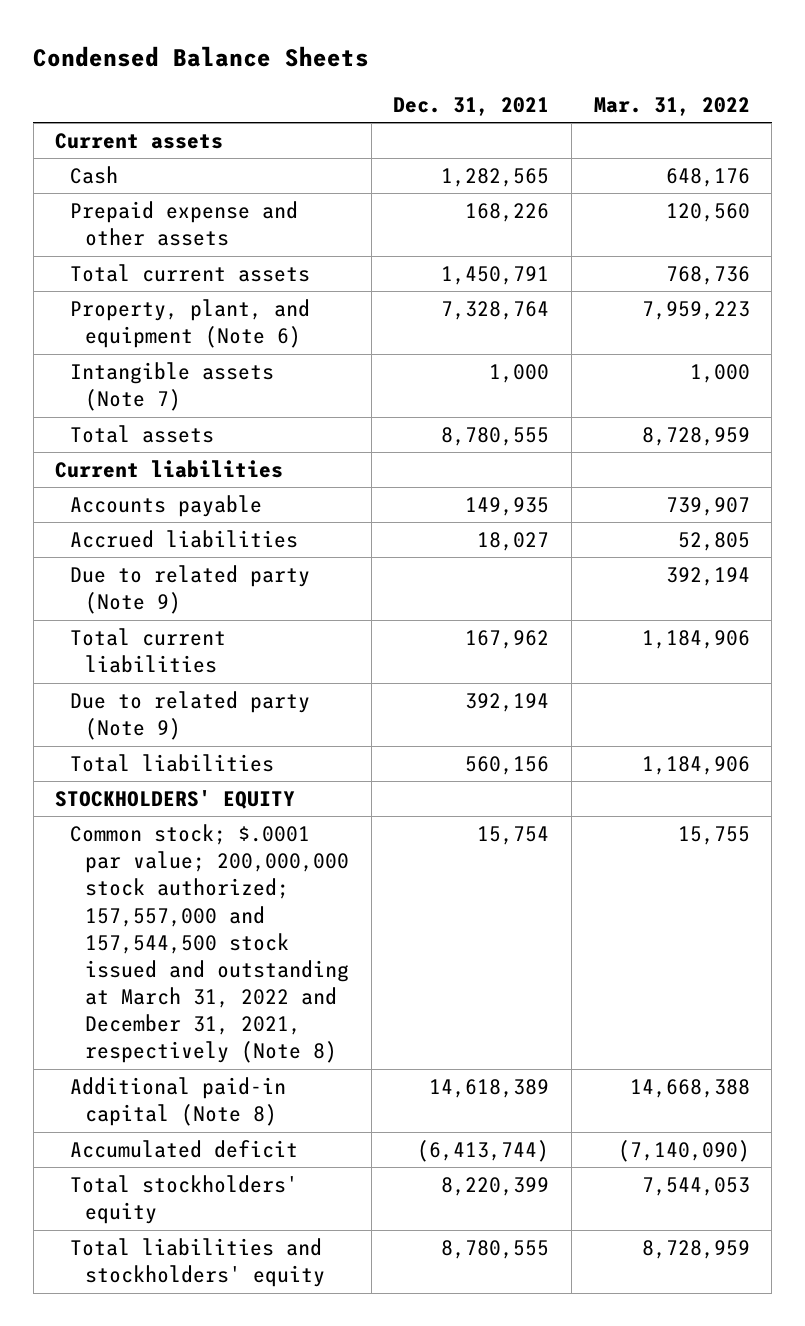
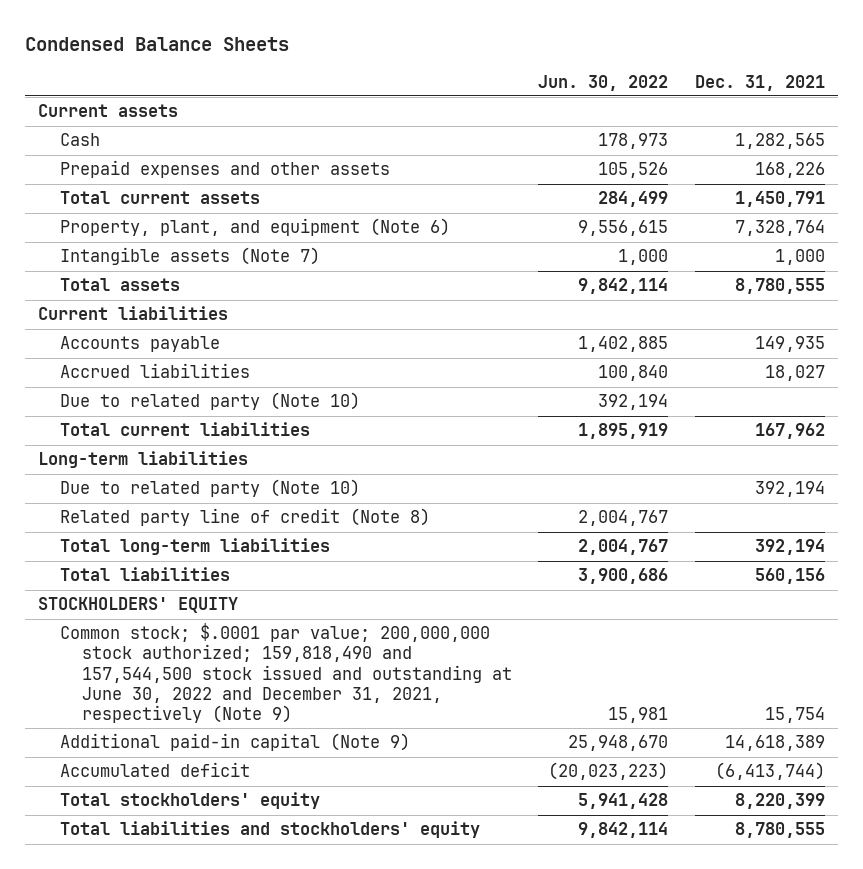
- | Dec. 31, 2021 | Mar. 31, 2022
+ | Jun. 30, 2022 | Dec. 31, 2021
- Prepaid expense and other assets | 168,226 | 120,560
+ Prepaid expenses and other assets | 105,526 | 168,226
- Due to related party (Note 9) | | 392,194
+ Due to related party (Note 10) | 392,194 |
- Due to related party (Note 9) | 392,194 |
+ Long-term liabilities
+ Due to related party (Note 10) | | 392,194
+ Related party line of credit (Note 8) | 2,004,767 |
+ Total long-term liabilities | 2,004,767 | 392,194
- Common stock; $.0001 par value; 200,000,000 stock authorized; 157,557,000 and 157,544,500 stock issued and outstanding at March 31, 2022 and December 31, 2021, respectively (Note 8) | 15,754 | 15,755
- Additional paid-in capital (Note 8) | 14,618,389 | 14,668,388
+ Common stock; $.0001 par value; 200,000,000 stock authorized; 159,818,490 and 157,544,500 stock issued and outstanding at June 30, 2022 and December 31, 2021, respectively (Note 9) | 15,981 | 15,754
+ Additional paid-in capital (Note 9) | 25,948,670 | 14,618,389

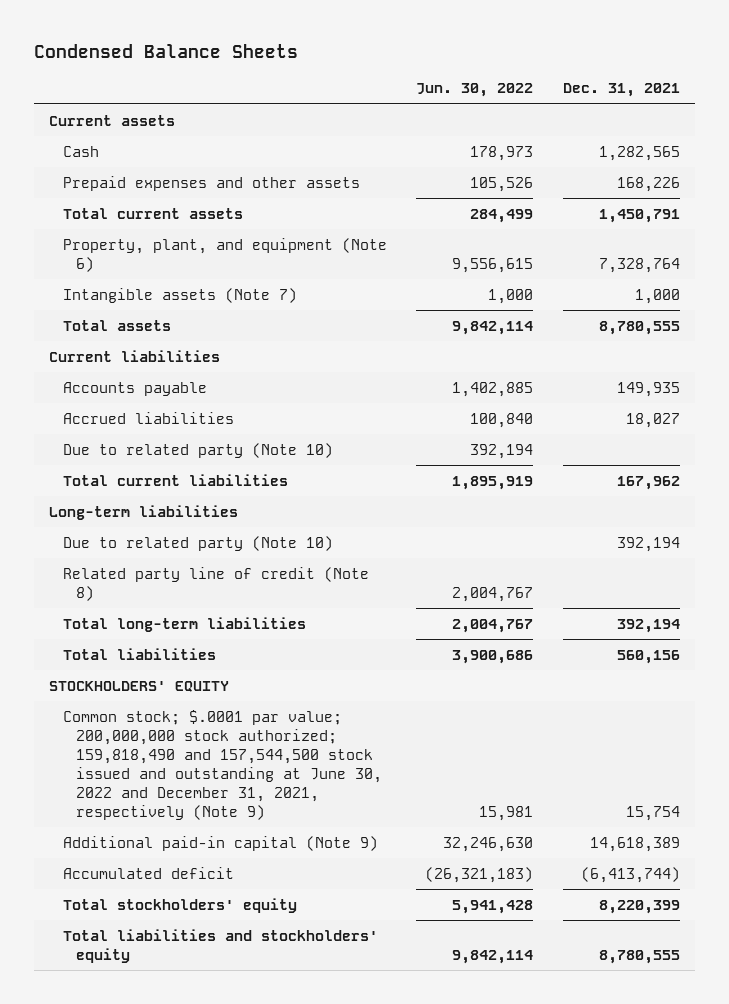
- Additional paid-in capital (Note 9) | 25,948,670 | 14,618,389
- Accumulated deficit | (20,023,223) | (6,413,744)
+ Additional paid-in capital (Note 9) | 32,246,630 | 14,618,389
+ Accumulated deficit | (26,321,183) | (6,413,744)

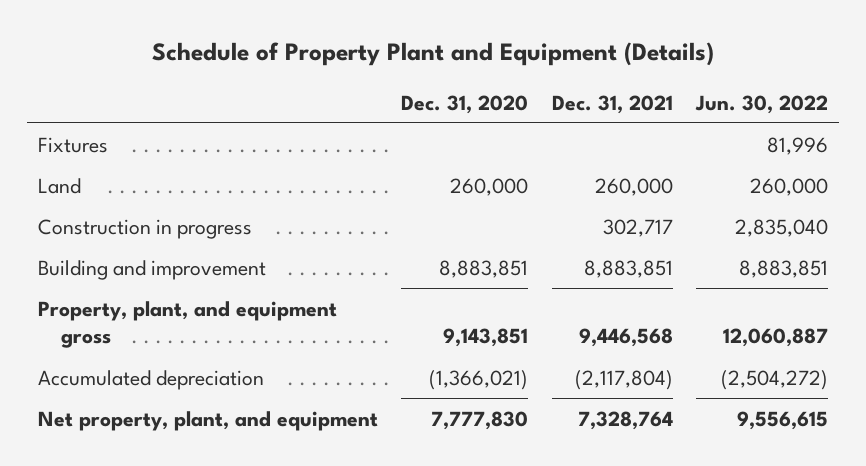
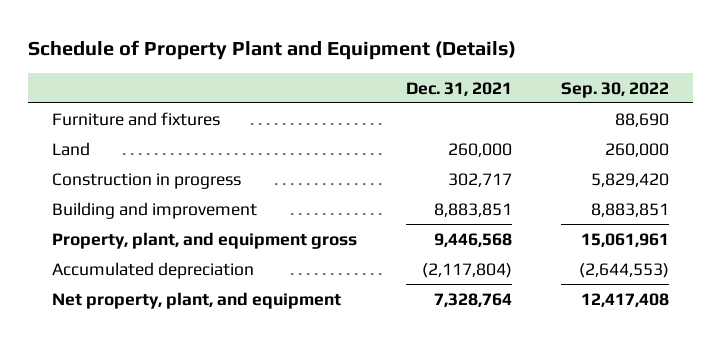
- | Dec. 31, 2020 | Dec. 31, 2021 | Jun. 30, 2022
+ | Dec. 31, 2021 | Sep. 30, 2022
- Fixtures | | | 81,996
+ Furniture and fixtures | | 88,690

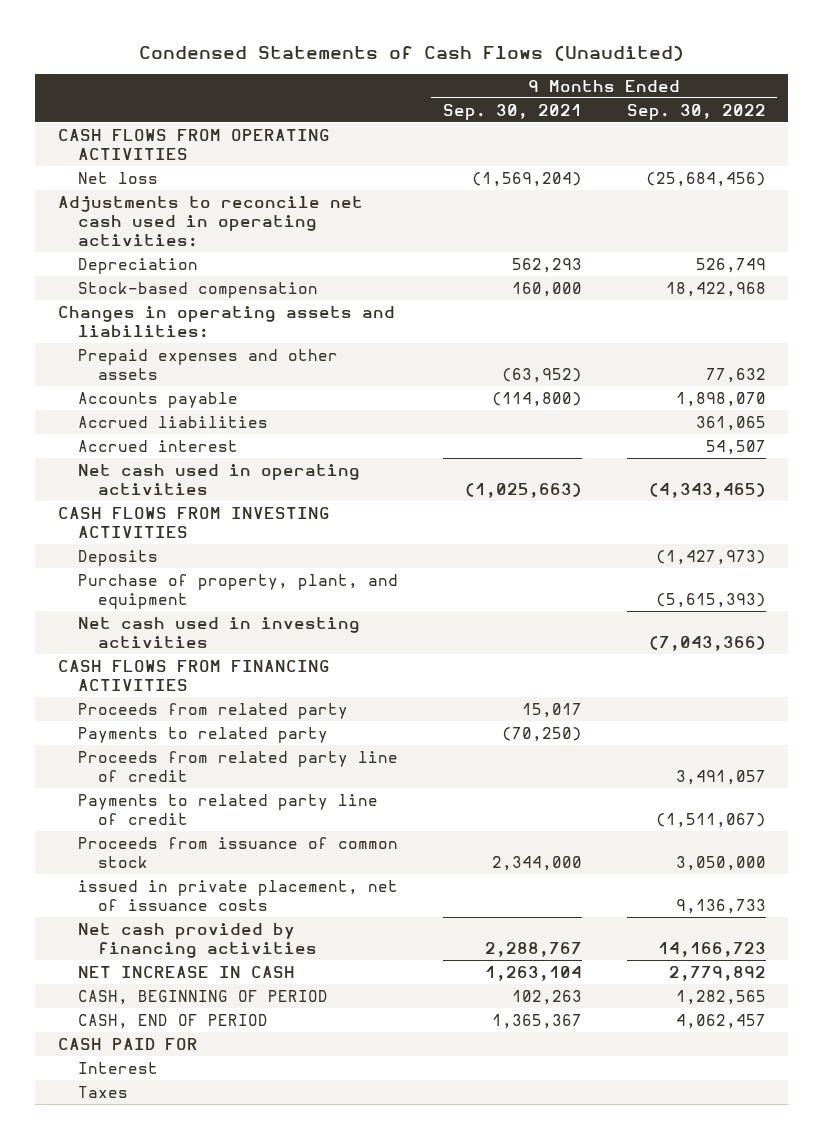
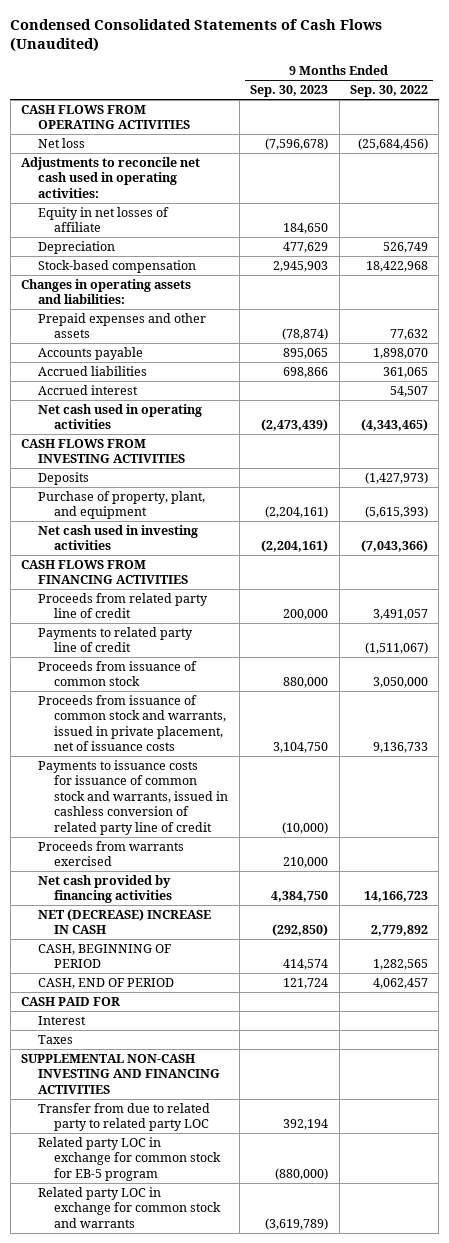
- Condensed Statements of Cash Flows (Unaudited)
+ Condensed Consolidated Statements of Cash Flows (Unaudited)
- | 9 Months Ended Sep. 30, 2021 | 9 Months Ended Sep. 30, 2022
+ | 9 Months Ended Sep. 30, 2023 | 9 Months Ended Sep. 30, 2022
+ Equity in net losses of affiliate | 184,650 |
- Proceeds from related party | 15,017 |
- Payments to related party | (70,250) |
- issued in private placement, net of issuance costs | | 9,136,733
+ Proceeds from issuance of common stock and warrants, issued in private placement, net of issuance costs | 3,104,750 | 9,136,733
+ Payments to issuance costs for issuance of common stock and warrants, issued in cashless conversion of related party line of credit | (10,000) |
+ Proceeds from warrants exercised | 210,000 |
- NET INCREASE IN CASH | 1,263,104 | 2,779,892
+ NET (DECREASE) INCREASE IN CASH | (292,850) | 2,779,892
+ SUPPLEMENTAL NON-CASH INVESTING AND FINANCING ACTIVITIES
+ Transfer from due to related party to related party LOC | 392,194 |
+ Related party LOC in exchange for common stock for EB-5 program | (880,000) |
+ Related party LOC in exchange for common stock and warrants | (3,619,789) |

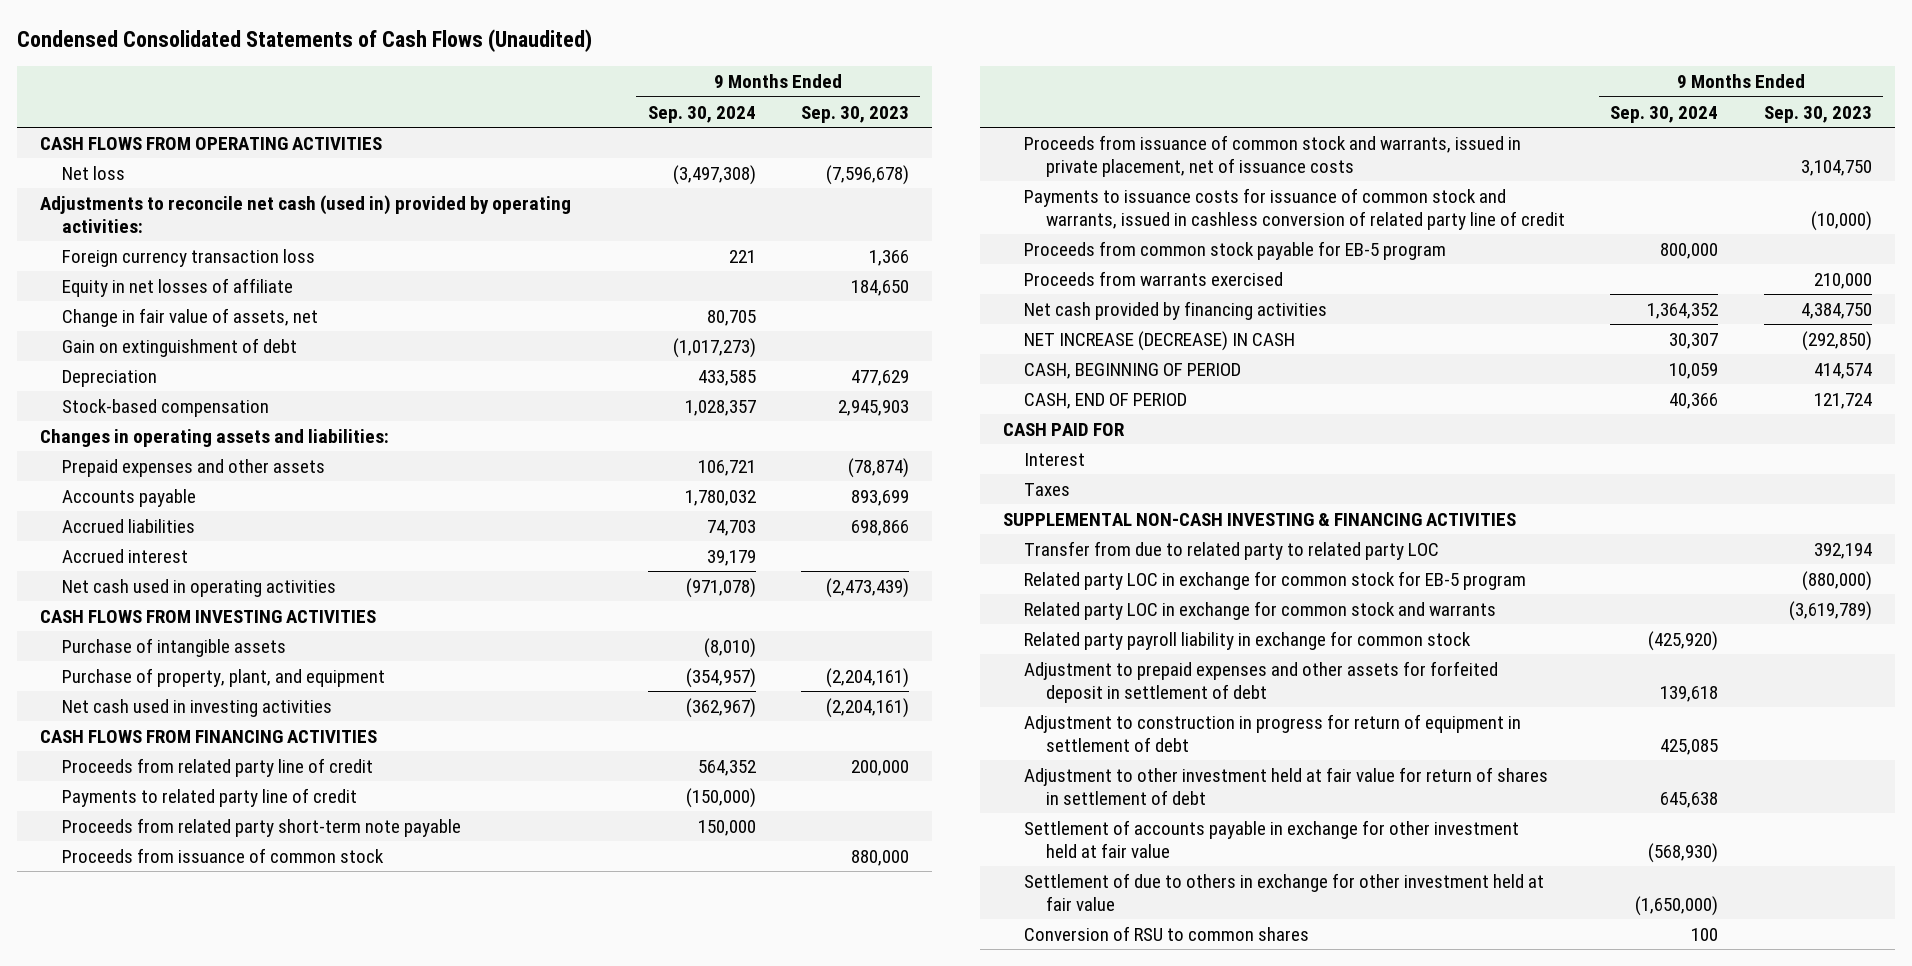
- | 9 Months Ended Sep. 30, 2023 | 9 Months Ended Sep. 30, 2022
+ | 9 Months Ended Sep. 30, 2024 | 9 Months Ended Sep. 30, 2023
- Adjustments to reconcile net cash used in operating activities:
+ Adjustments to reconcile net cash (used in) provided by operating activities:
+ Foreign currency transaction loss | 221 | 1,366
+ Change in fair value of assets, net | 80,705 |
+ Gain on extinguishment of debt | (1,017,273) |
- Accounts payable | 895,065 | 1,898,070
+ Accounts payable | 1,780,032 | 893,699
- Deposits | | (1,427,973)
+ Purchase of intangible assets | (8,010) |
+ Proceeds from related party short-term note payable | 150,000 |
+ Proceeds from common stock payable for EB-5 program | 800,000 |
- NET (DECREASE) INCREASE IN CASH | (292,850) | 2,779,892
+ NET INCREASE (DECREASE) IN CASH | 30,307 | (292,850)
- SUPPLEMENTAL NON-CASH INVESTING AND FINANCING ACTIVITIES
+ SUPPLEMENTAL NON-CASH INVESTING & FINANCING ACTIVITIES
+ Related party payroll liability in exchange for common stock | (425,920) |
+ Adjustment to prepaid expenses and other assets for forfeited deposit in settlement of debt | 139,618 |
+ Adjustment to construction in progress for return of equipment in settlement of debt | 425,085 |
+ Adjustment to other investment held at fair value for return of shares in settlement of debt | 645,638 |
+ Settlement of accounts payable in exchange for other investment held at fair value | (568,930) |
+ Settlement of due to others in exchange for other investment held at fair value | (1,650,000) |
+ Conversion of RSU to common shares | 100 |

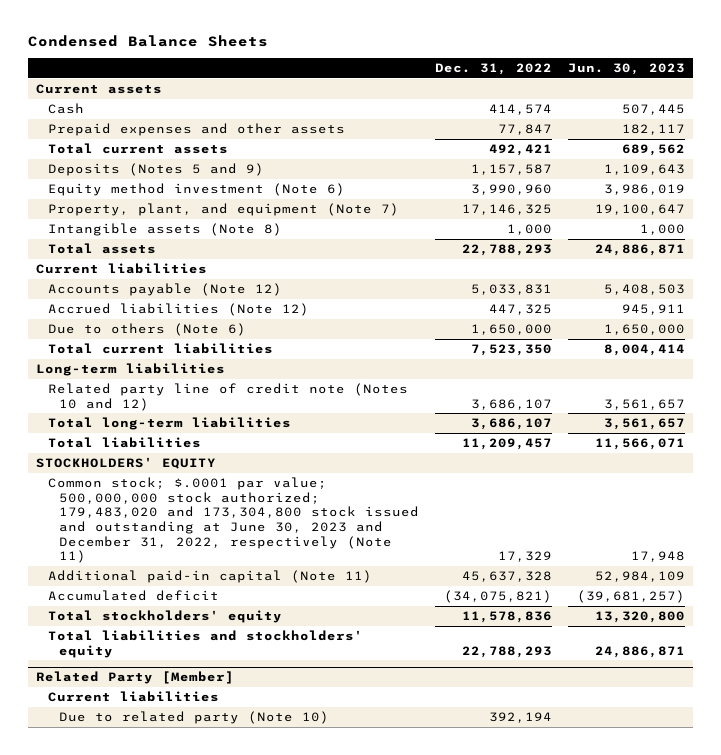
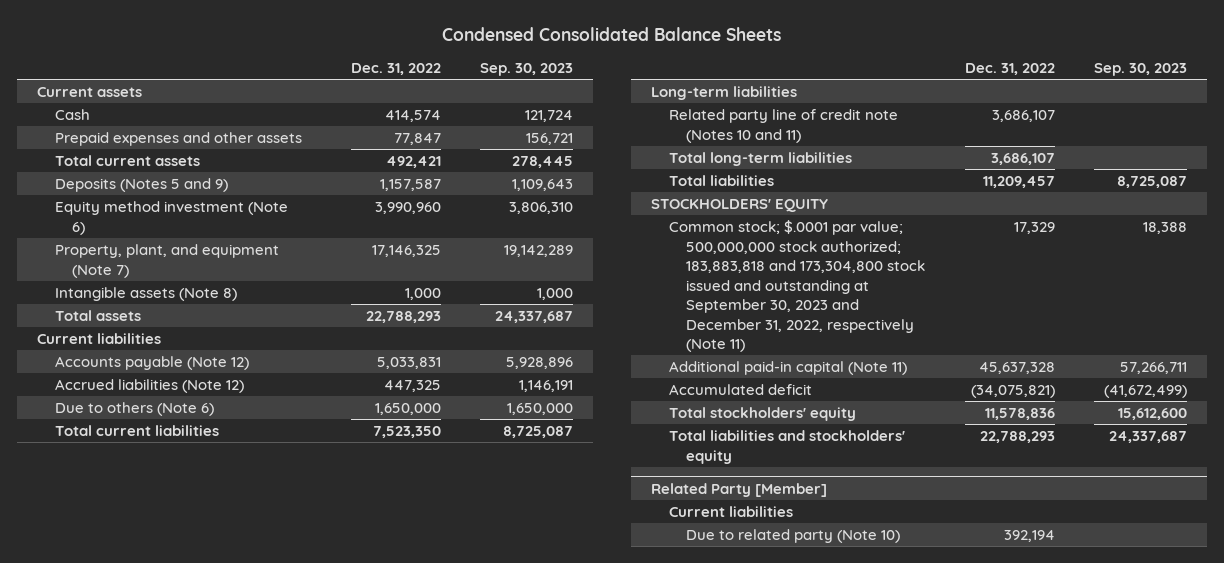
- Condensed Balance Sheets
+ Condensed Consolidated Balance Sheets
- | Dec. 31, 2022 | Jun. 30, 2023
+ | Dec. 31, 2022 | Sep. 30, 2023
- Related party line of credit note (Notes 10 and 12) | 3,686,107 | 3,561,657
+ Related party line of credit note (Notes 10 and 11) | 3,686,107 |
- Common stock; $.0001 par value; 500,000,000 stock authorized; 179,483,020 and 173,304,800 stock issued and outstanding at June 30, 2023 and December 31, 2022, respectively (Note 11) | 17,329 | 17,948
+ Common stock; $.0001 par value; 500,000,000 stock authorized; 183,883,818 and 173,304,800 stock issued and outstanding at September 30, 2023 and December 31, 2022, respectively (Note 11) | 17,329 | 18,388

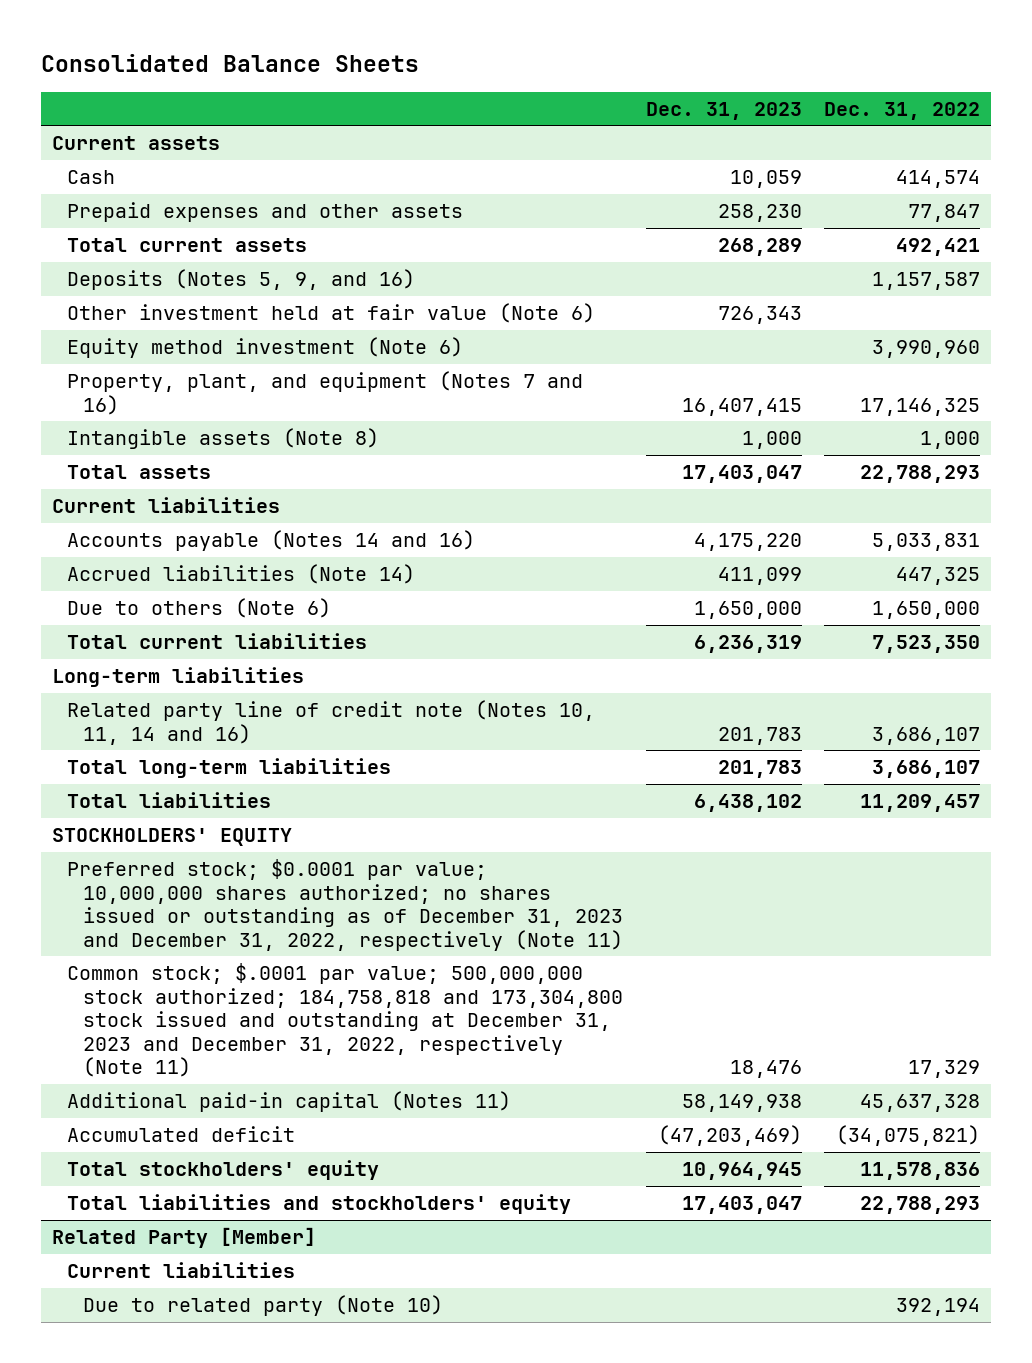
- Condensed Consolidated Balance Sheets
+ Consolidated Balance Sheets
- | Dec. 31, 2022 | Sep. 30, 2023
+ | Dec. 31, 2023 | Dec. 31, 2022
- Deposits (Notes 5 and 9) | 1,157,587 | 1,109,643
+ Deposits (Notes 5, 9, and 16) | | 1,157,587
+ Other investment held at fair value (Note 6) | 726,343 |
- Property, plant, and equipment (Note 7) | 17,146,325 | 19,142,289
+ Property, plant, and equipment (Notes 7 and 16) | 16,407,415 | 17,146,325
- Accounts payable (Note 12) | 5,033,831 | 5,928,896
- Accrued liabilities (Note 12) | 447,325 | 1,146,191
+ Accounts payable (Notes 14 and 16) | 4,175,220 | 5,033,831
+ Accrued liabilities (Note 14) | 411,099 | 447,325
- Related party line of credit note (Notes 10 and 11) | 3,686,107 |
+ Related party line of credit note (Notes 10, 11, 14 and 16) | 201,783 | 3,686,107
- Common stock; $.0001 par value; 500,000,000 stock authorized; 183,883,818 and 173,304,800 stock issued and outstanding at September 30, 2023 and December 31, 2022, respectively (Note 11) | 17,329 | 18,388
- Additional paid-in capital (Note 11) | 45,637,328 | 57,266,711
+ Preferred stock; $0.0001 par value; 10,000,000 shares authorized; no shares issued or outstanding as of December 31, 2023 and December 31, 2022, respectively (Note 11)
+ Common stock; $.0001 par value; 500,000,000 stock authorized; 184,758,818 and 173,304,800 stock issued and outstanding at December 31, 2023 and December 31, 2022, respectively (Note 11) | 18,476 | 17,329
+ Additional paid-in capital (Notes 11) | 58,149,938 | 45,637,328

